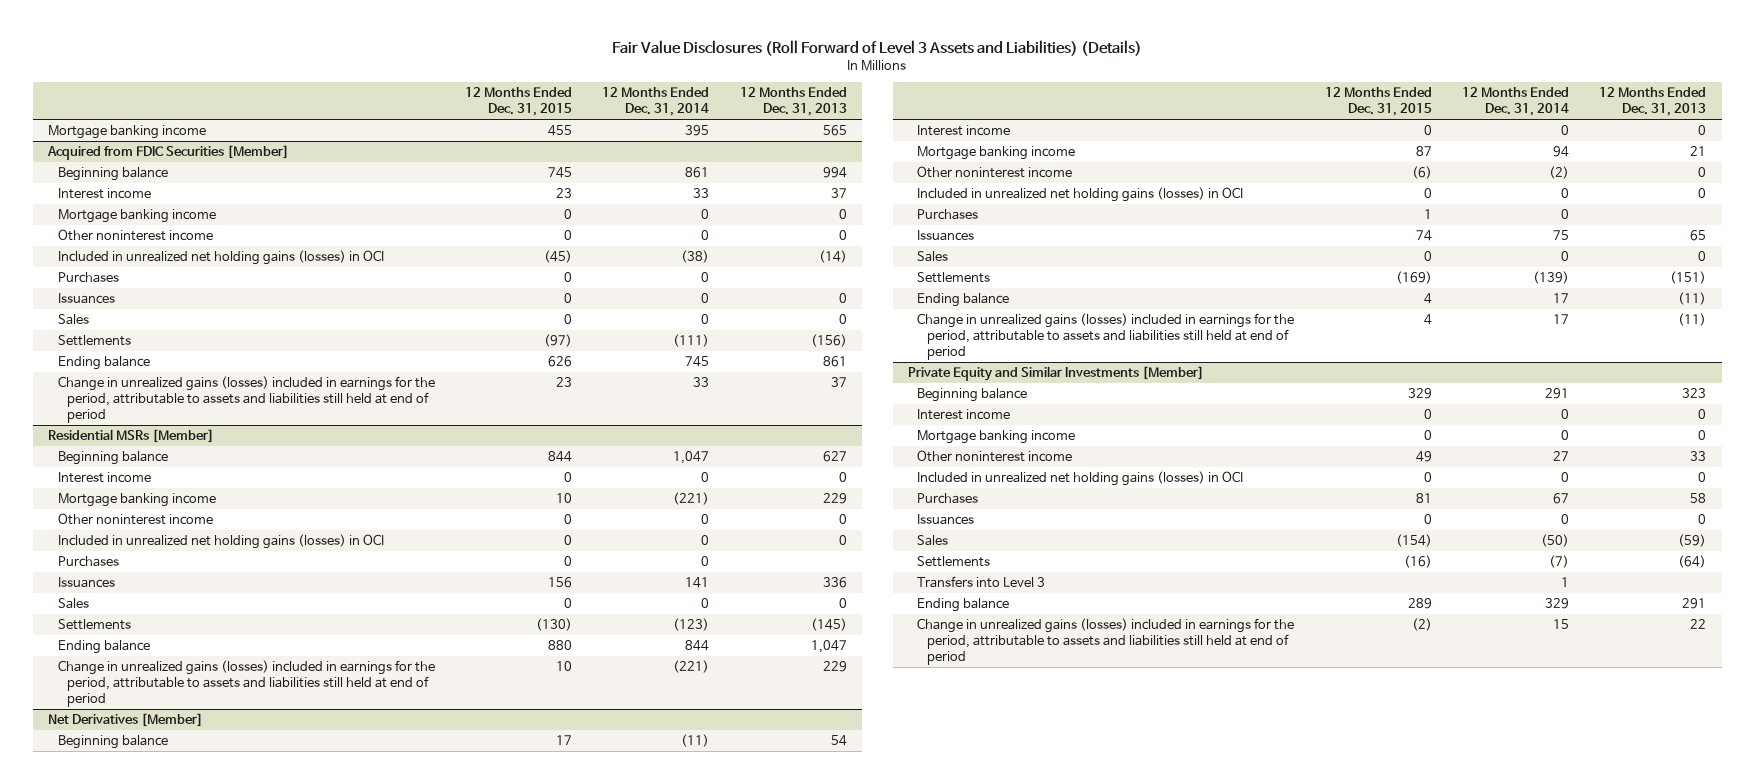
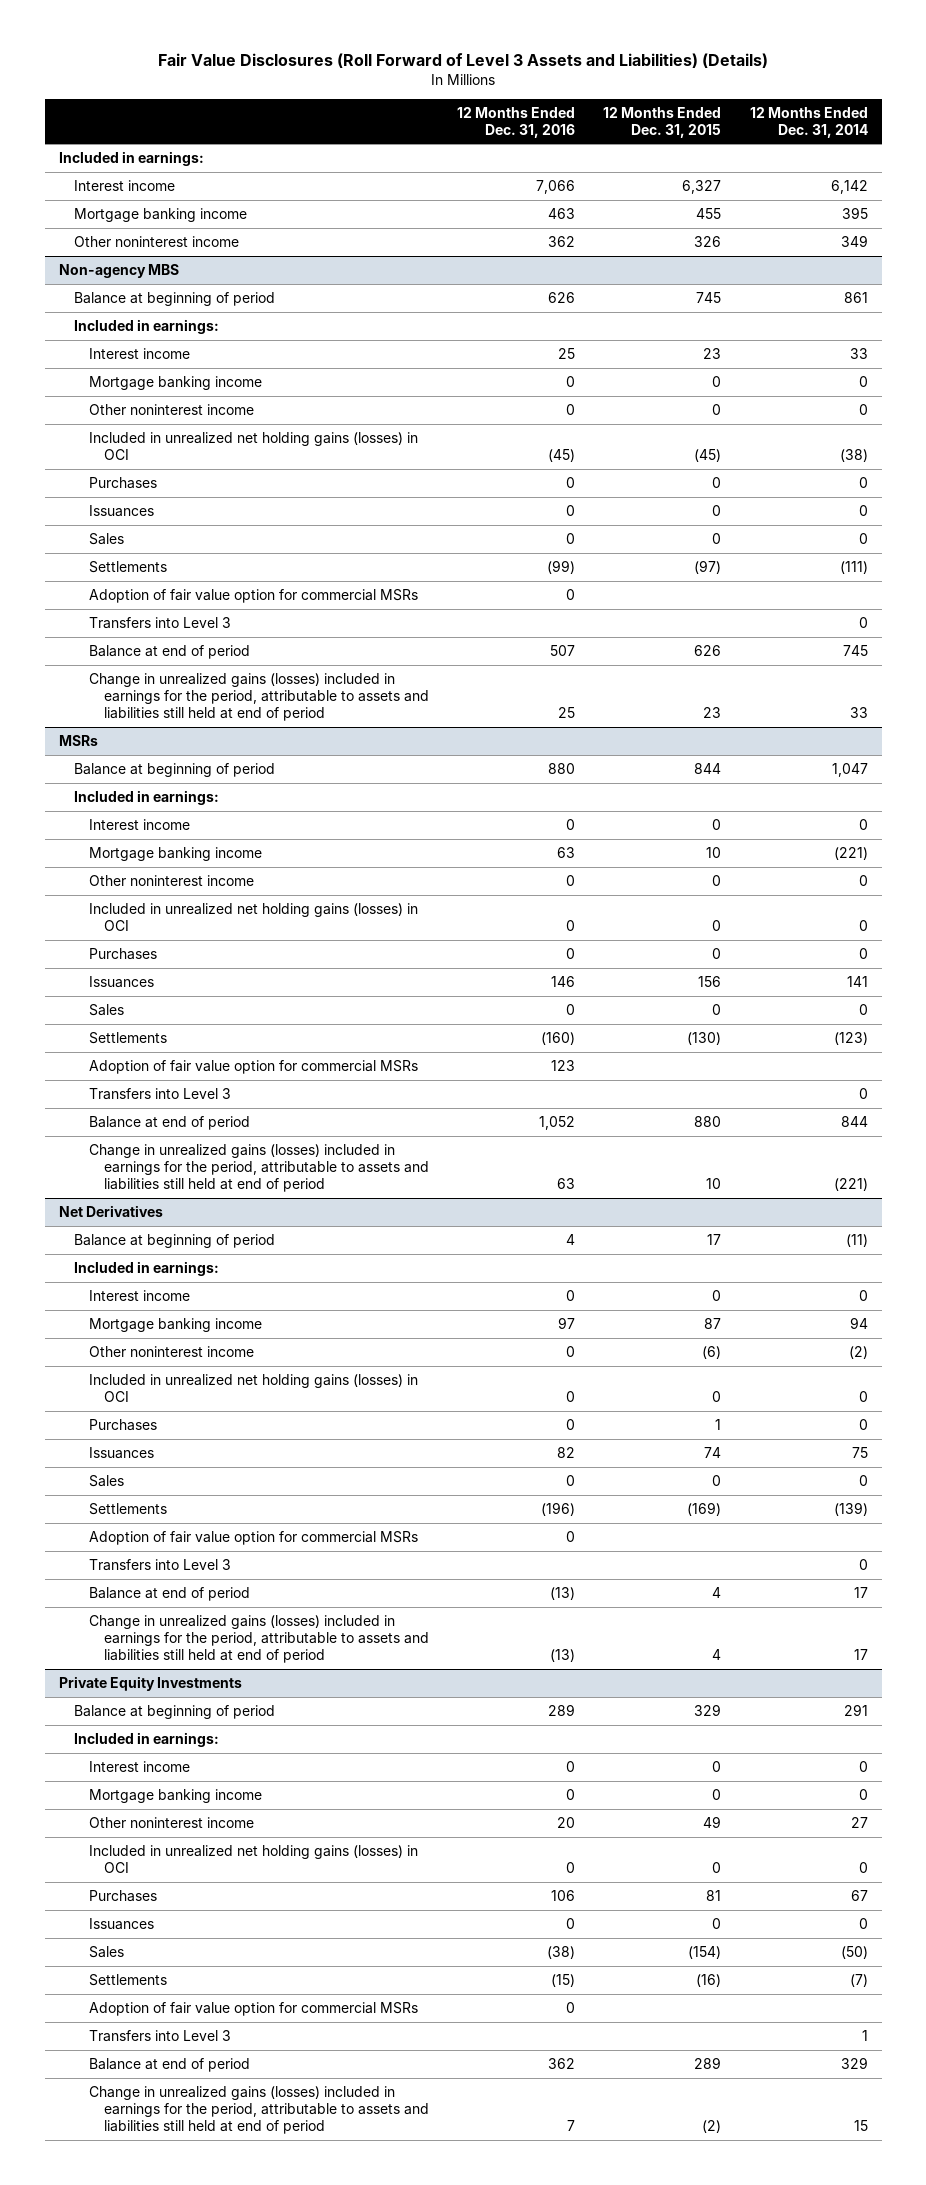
- | 12 Months Ended Dec. 31, 2015 | 12 Months Ended Dec. 31, 2014 | 12 Months Ended Dec. 31, 2013
+ | 12 Months Ended Dec. 31, 2016 | 12 Months Ended Dec. 31, 2015 | 12 Months Ended Dec. 31, 2014
+ Included in earnings:
+ Interest income | 7,066 | 6,327 | 6,142
- Acquired from FDIC Securities [Member]
- Beginning balance | 745 | 861 | 994
+ Other noninterest income | 362 | 326 | 349
+ Non-agency MBS
+ Balance at beginning of period | 626 | 745 | 861
+ Included in earnings:
- Ending balance | 626 | 745 | 861
+ Adoption of fair value option for commercial MSRs | 0 | |
+ Transfers into Level 3 | | | 0
+ Balance at end of period | 507 | 626 | 745
- Residential MSRs [Member]
- Beginning balance | 844 | 1,047 | 627
+ MSRs
+ Balance at beginning of period | 880 | 844 | 1,047
+ Included in earnings:
- Ending balance | 880 | 844 | 1,047
+ Adoption of fair value option for commercial MSRs | 123 | |
+ Transfers into Level 3 | | | 0
+ Balance at end of period | 1,052 | 880 | 844
- Net Derivatives [Member]
- Beginning balance | 17 | (11) | 54
+ Net Derivatives
+ Balance at beginning of period | 4 | 17 | (11)
+ Included in earnings:
- Ending balance | 4 | 17 | (11)
+ Adoption of fair value option for commercial MSRs | 0 | |
+ Transfers into Level 3 | | | 0
+ Balance at end of period | (13) | 4 | 17
- Private Equity and Similar Investments [Member]
- Beginning balance | 329 | 291 | 323
+ Private Equity Investments
+ Balance at beginning of period | 289 | 329 | 291
+ Included in earnings:
+ Adoption of fair value option for commercial MSRs | 0 | |
- Ending balance | 289 | 329 | 291
+ Balance at end of period | 362 | 289 | 329

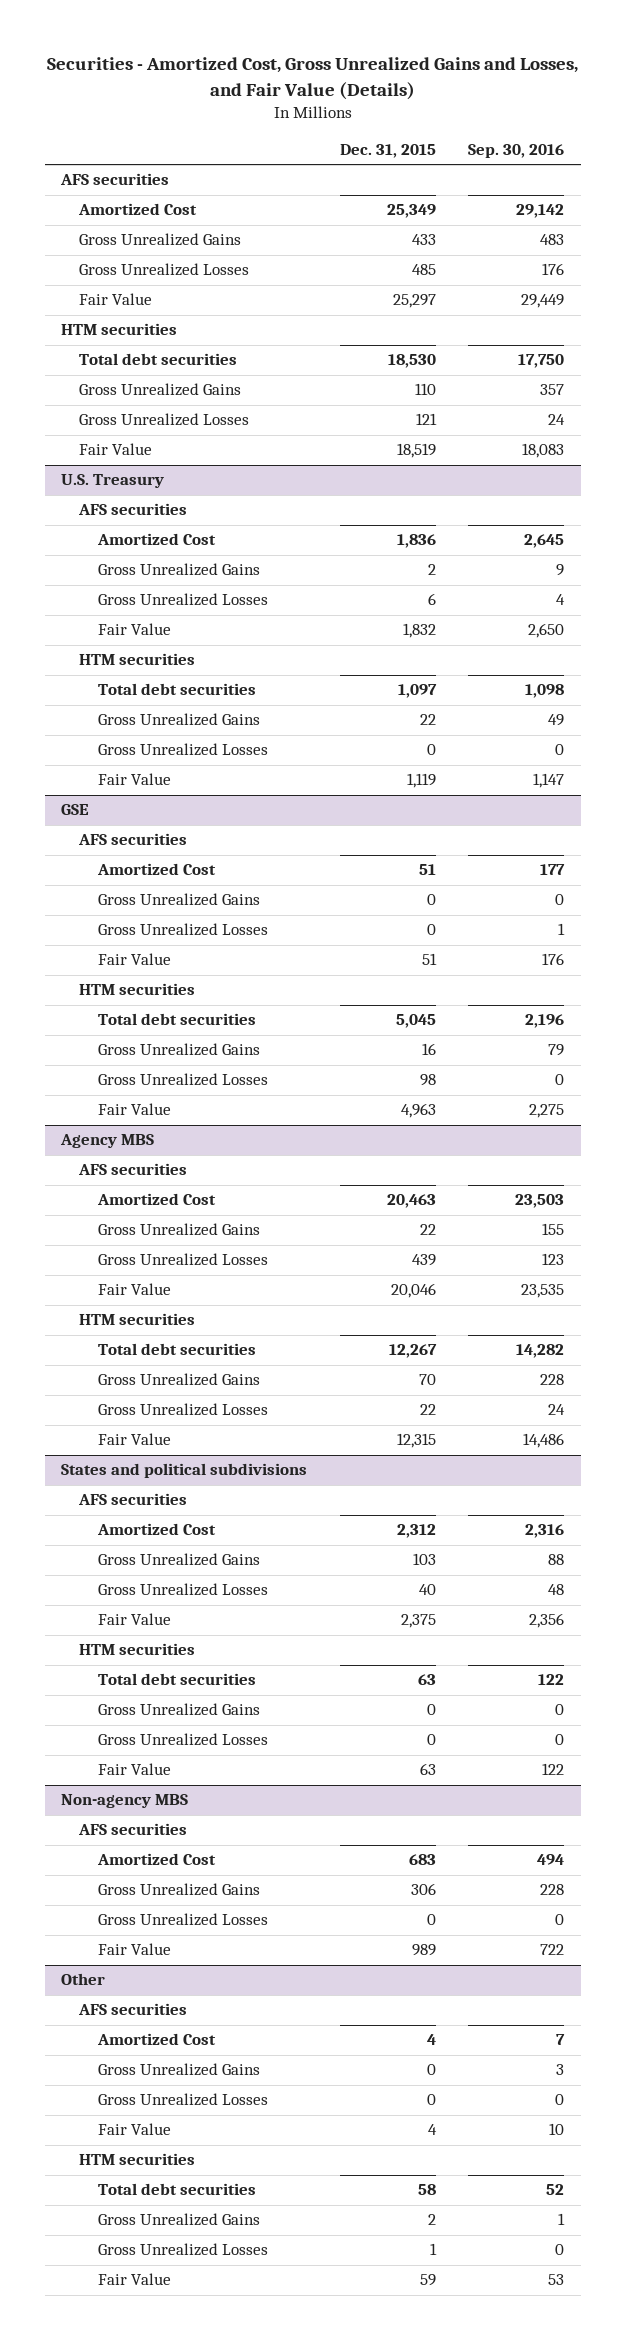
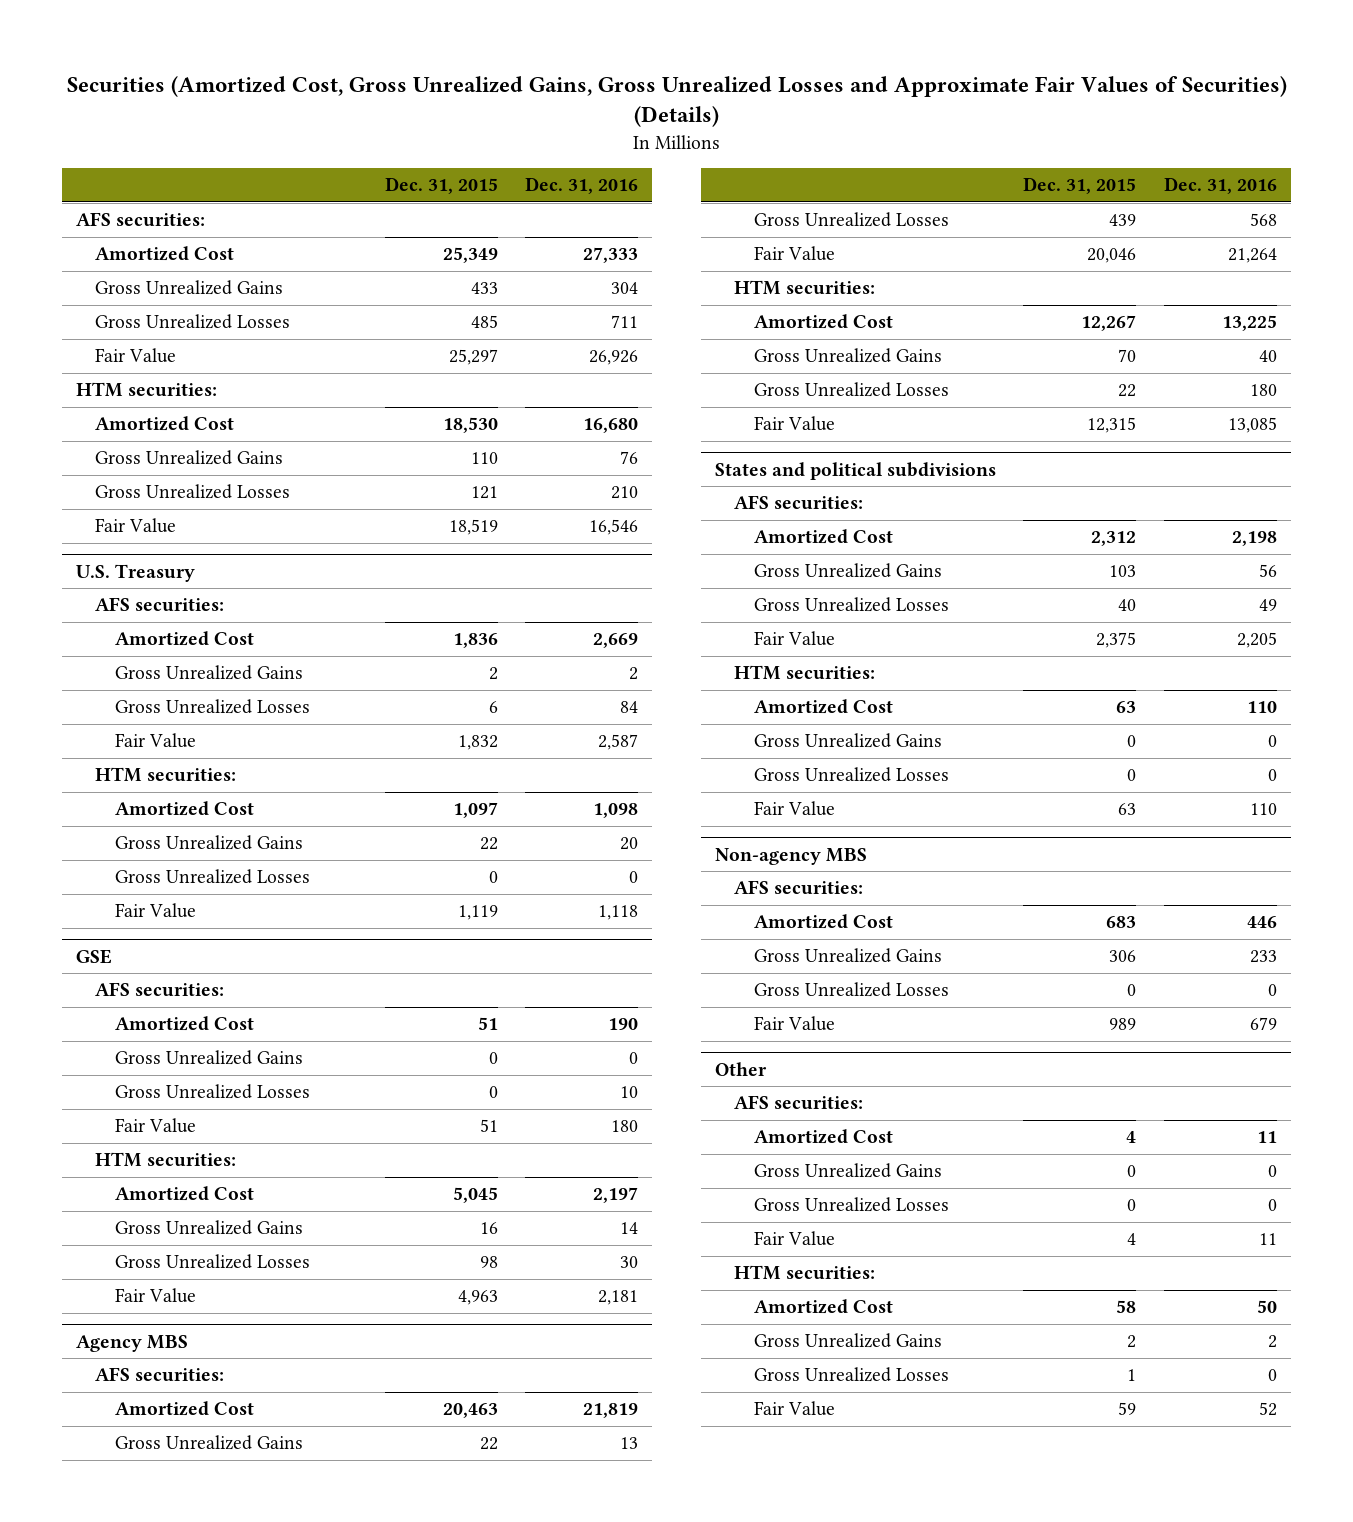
- Securities - Amortized Cost, Gross Unrealized Gains and Losses, and Fair Value (Details)
+ Securities (Amortized Cost, Gross Unrealized Gains, Gross Unrealized Losses and Approximate Fair Values of Securities) (Details)
- | Dec. 31, 2015 | Sep. 30, 2016
+ | Dec. 31, 2015 | Dec. 31, 2016
- AFS securities
+ AFS securities:
- HTM securities
- Total debt securities | 18,530 | 17,750
+ HTM securities:
+ Amortized Cost | 18,530 | 16,680
@ U.S. Treasury
- AFS securities
+ AFS securities:
- HTM securities
- Total debt securities | 1,097 | 1,098
+ HTM securities:
+ Amortized Cost | 1,097 | 1,098
@ GSE
- AFS securities
+ AFS securities:
- HTM securities
- Total debt securities | 5,045 | 2,196
+ HTM securities:
+ Amortized Cost | 5,045 | 2,197
@ Agency MBS
- AFS securities
+ AFS securities:
- HTM securities
- Total debt securities | 12,267 | 14,282
+ HTM securities:
+ Amortized Cost | 12,267 | 13,225
@ States and political subdivisions
- AFS securities
+ AFS securities:
- HTM securities
- Total debt securities | 63 | 122
+ HTM securities:
+ Amortized Cost | 63 | 110
@ Non-agency MBS
- AFS securities
+ AFS securities:
@ Other
- AFS securities
+ AFS securities:
- HTM securities
- Total debt securities | 58 | 52
+ HTM securities:
+ Amortized Cost | 58 | 50

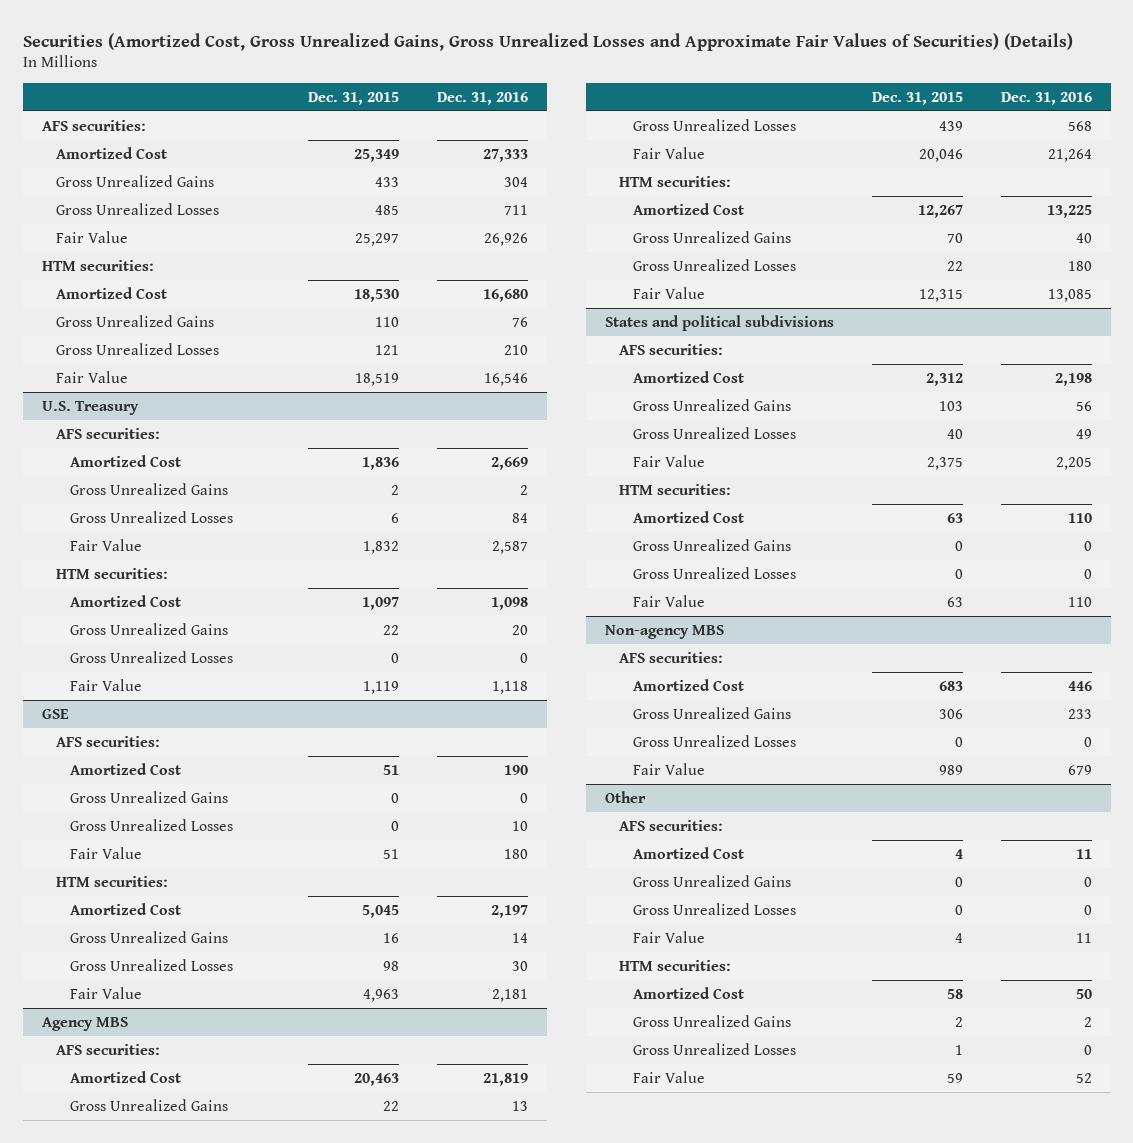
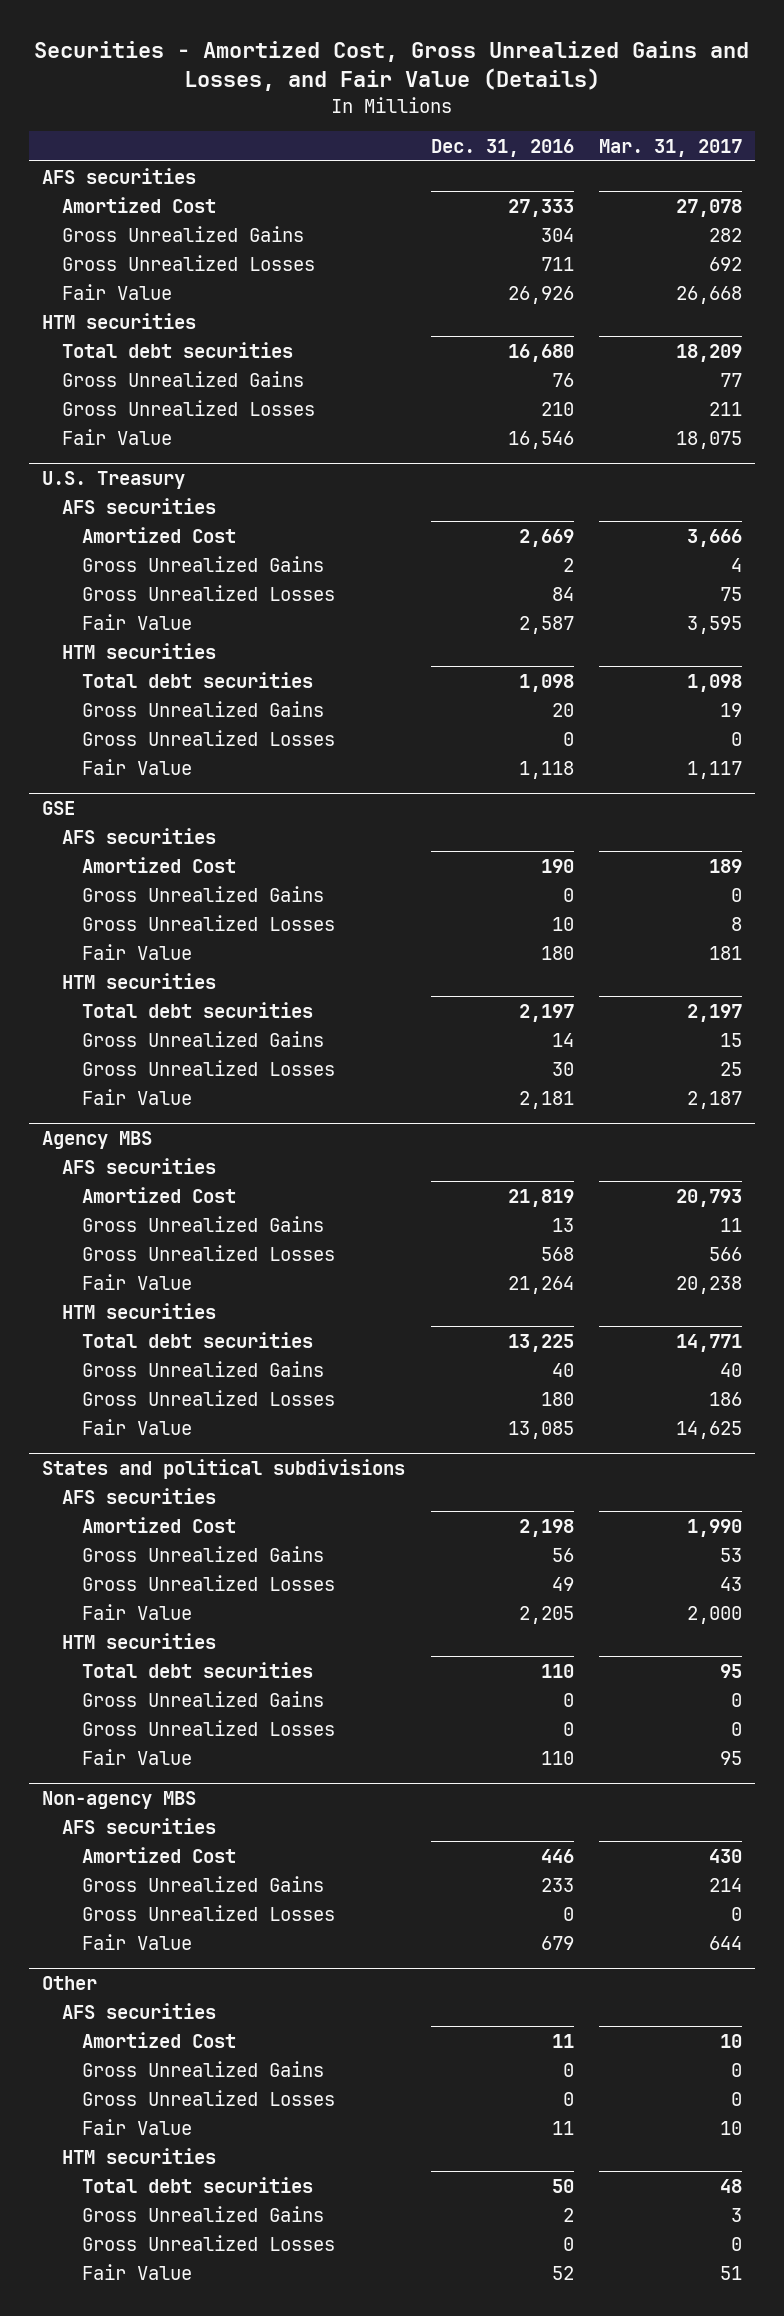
- Securities (Amortized Cost, Gross Unrealized Gains, Gross Unrealized Losses and Approximate Fair Values of Securities) (Details)
+ Securities - Amortized Cost, Gross Unrealized Gains and Losses, and Fair Value (Details)
- | Dec. 31, 2015 | Dec. 31, 2016
+ | Dec. 31, 2016 | Mar. 31, 2017
- AFS securities:
+ AFS securities
- HTM securities:
- Amortized Cost | 18,530 | 16,680
+ HTM securities
+ Total debt securities | 16,680 | 18,209
@ U.S. Treasury
- AFS securities:
+ AFS securities
- HTM securities:
- Amortized Cost | 1,097 | 1,098
+ HTM securities
+ Total debt securities | 1,098 | 1,098
@ GSE
- AFS securities:
+ AFS securities
- HTM securities:
- Amortized Cost | 5,045 | 2,197
+ HTM securities
+ Total debt securities | 2,197 | 2,197
@ Agency MBS
- AFS securities:
+ AFS securities
- HTM securities:
- Amortized Cost | 12,267 | 13,225
+ HTM securities
+ Total debt securities | 13,225 | 14,771
@ States and political subdivisions
- AFS securities:
+ AFS securities
- HTM securities:
- Amortized Cost | 63 | 110
+ HTM securities
+ Total debt securities | 110 | 95
@ Non-agency MBS
- AFS securities:
+ AFS securities
@ Other
- AFS securities:
+ AFS securities
- HTM securities:
- Amortized Cost | 58 | 50
+ HTM securities
+ Total debt securities | 50 | 48

